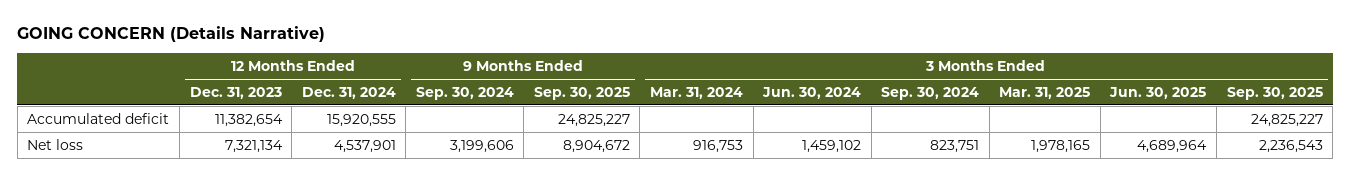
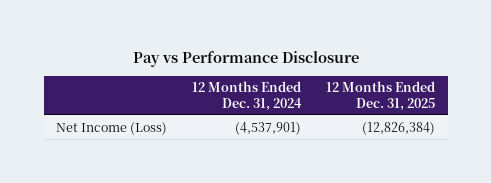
- GOING CONCERN (Details Narrative)
+ Pay vs Performance Disclosure
- | 12 Months Ended Dec. 31, 2023 | 12 Months Ended Dec. 31, 2024 | 9 Months Ended Sep. 30, 2024 | 9 Months Ended Sep. 30, 2025 | 3 Months Ended Mar. 31, 2024 | 3 Months Ended Jun. 30, 2024 | 3 Months Ended Sep. 30, 2024 | 3 Months Ended Mar. 31, 2025 | 3 Months Ended Jun. 30, 2025 | 3 Months Ended Sep. 30, 2025
+ | 12 Months Ended Dec. 31, 2024 | 12 Months Ended Dec. 31, 2025
- Accumulated deficit | 11,382,654 | 15,920,555 | | 24,825,227 | | | | | | 24,825,227
- Net loss | 7,321,134 | 4,537,901 | 3,199,606 | 8,904,672 | 916,753 | 1,459,102 | 823,751 | 1,978,165 | 4,689,964 | 2,236,543
+ Net Income (Loss) | (4,537,901) | (12,826,384)

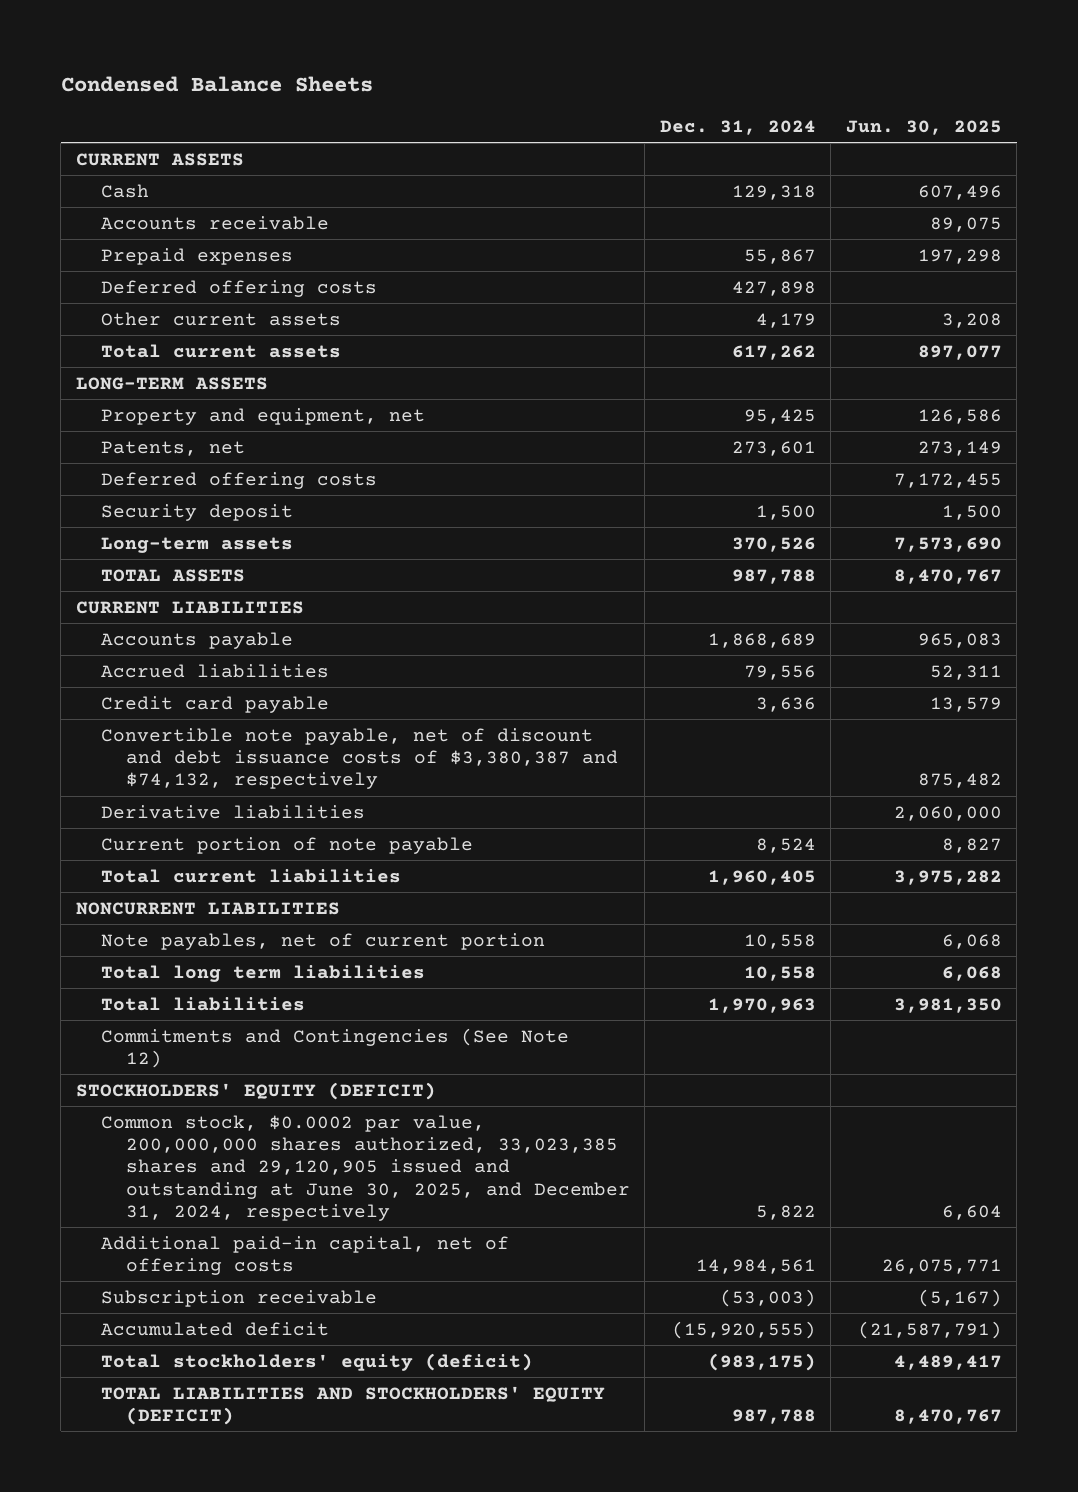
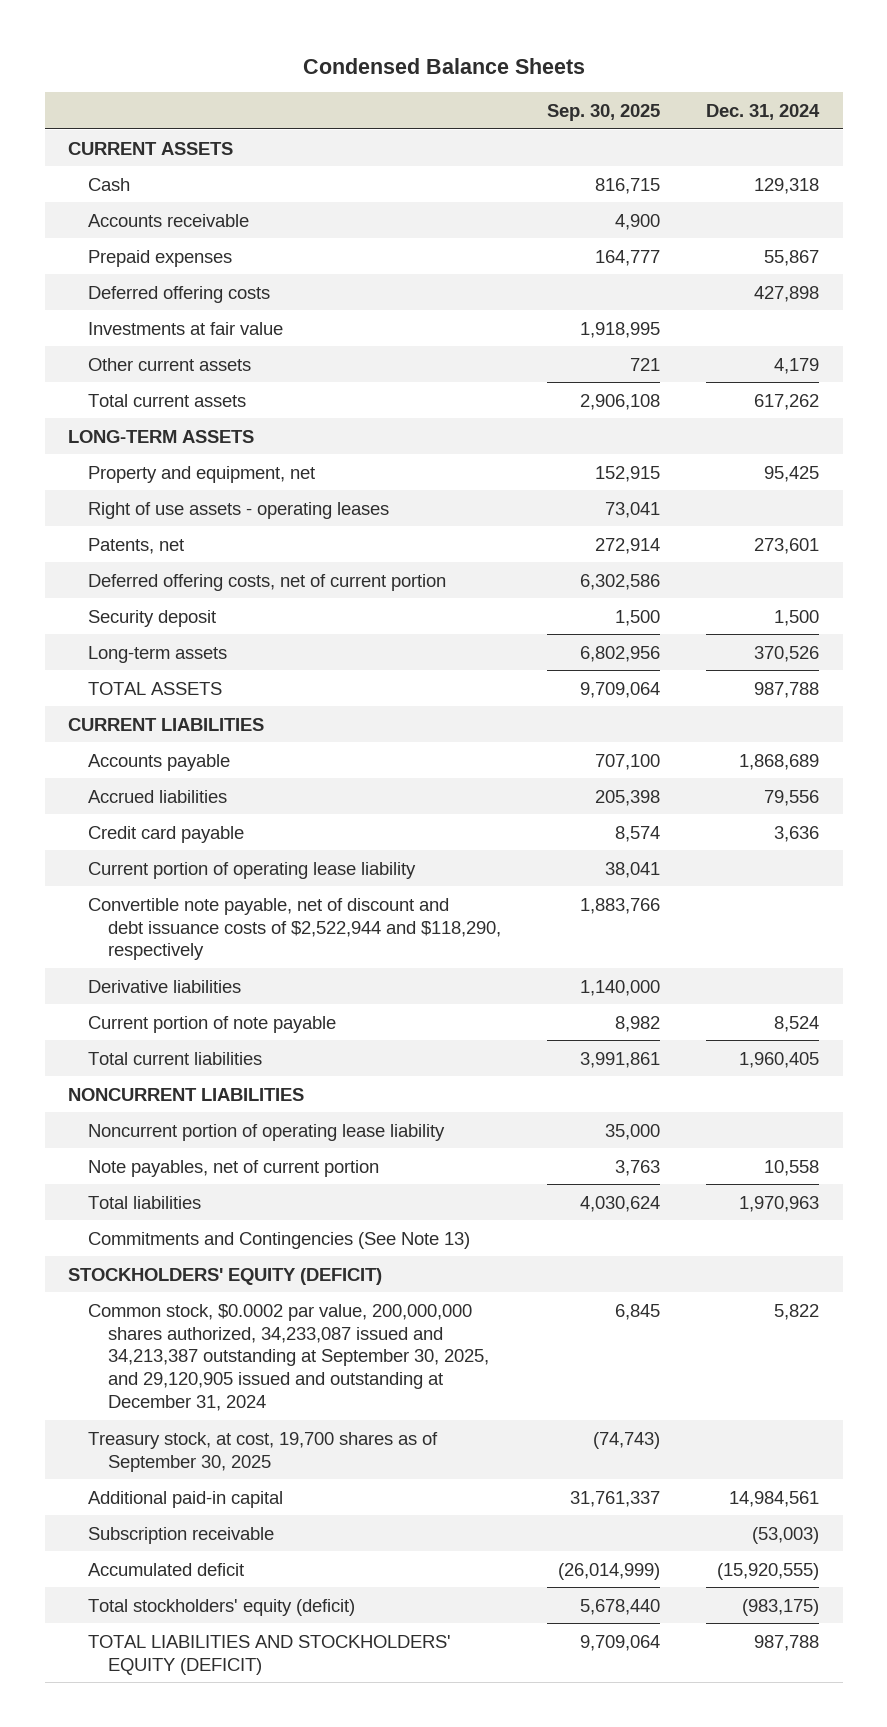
- | Dec. 31, 2024 | Jun. 30, 2025
+ | Sep. 30, 2025 | Dec. 31, 2024
+ Investments at fair value | 1,918,995 |
+ Right of use assets - operating leases | 73,041 |
- Deferred offering costs | | 7,172,455
+ Deferred offering costs, net of current portion | 6,302,586 |
- Convertible note payable, net of discount and debt issuance costs of $3,380,387 and $74,132, respectively | | 875,482
+ Current portion of operating lease liability | 38,041 |
+ Convertible note payable, net of discount and debt issuance costs of $2,522,944 and $118,290, respectively | 1,883,766 |
+ Noncurrent portion of operating lease liability | 35,000 |
- Total long term liabilities | 10,558 | 6,068
- Commitments and Contingencies (See Note 12)
+ Commitments and Contingencies (See Note 13)
- Common stock, $0.0002 par value, 200,000,000 shares authorized, 33,023,385 shares and 29,120,905 issued and outstanding at June 30, 2025, and December 31, 2024, respectively | 5,822 | 6,604
- Additional paid-in capital, net of offering costs | 14,984,561 | 26,075,771
+ Common stock, $0.0002 par value, 200,000,000 shares authorized, 34,233,087 issued and 34,213,387 outstanding at September 30, 2025, and 29,120,905 issued and outstanding at December 31, 2024 | 6,845 | 5,822
+ Treasury stock, at cost, 19,700 shares as of September 30, 2025 | (74,743) |
+ Additional paid-in capital | 31,761,337 | 14,984,561

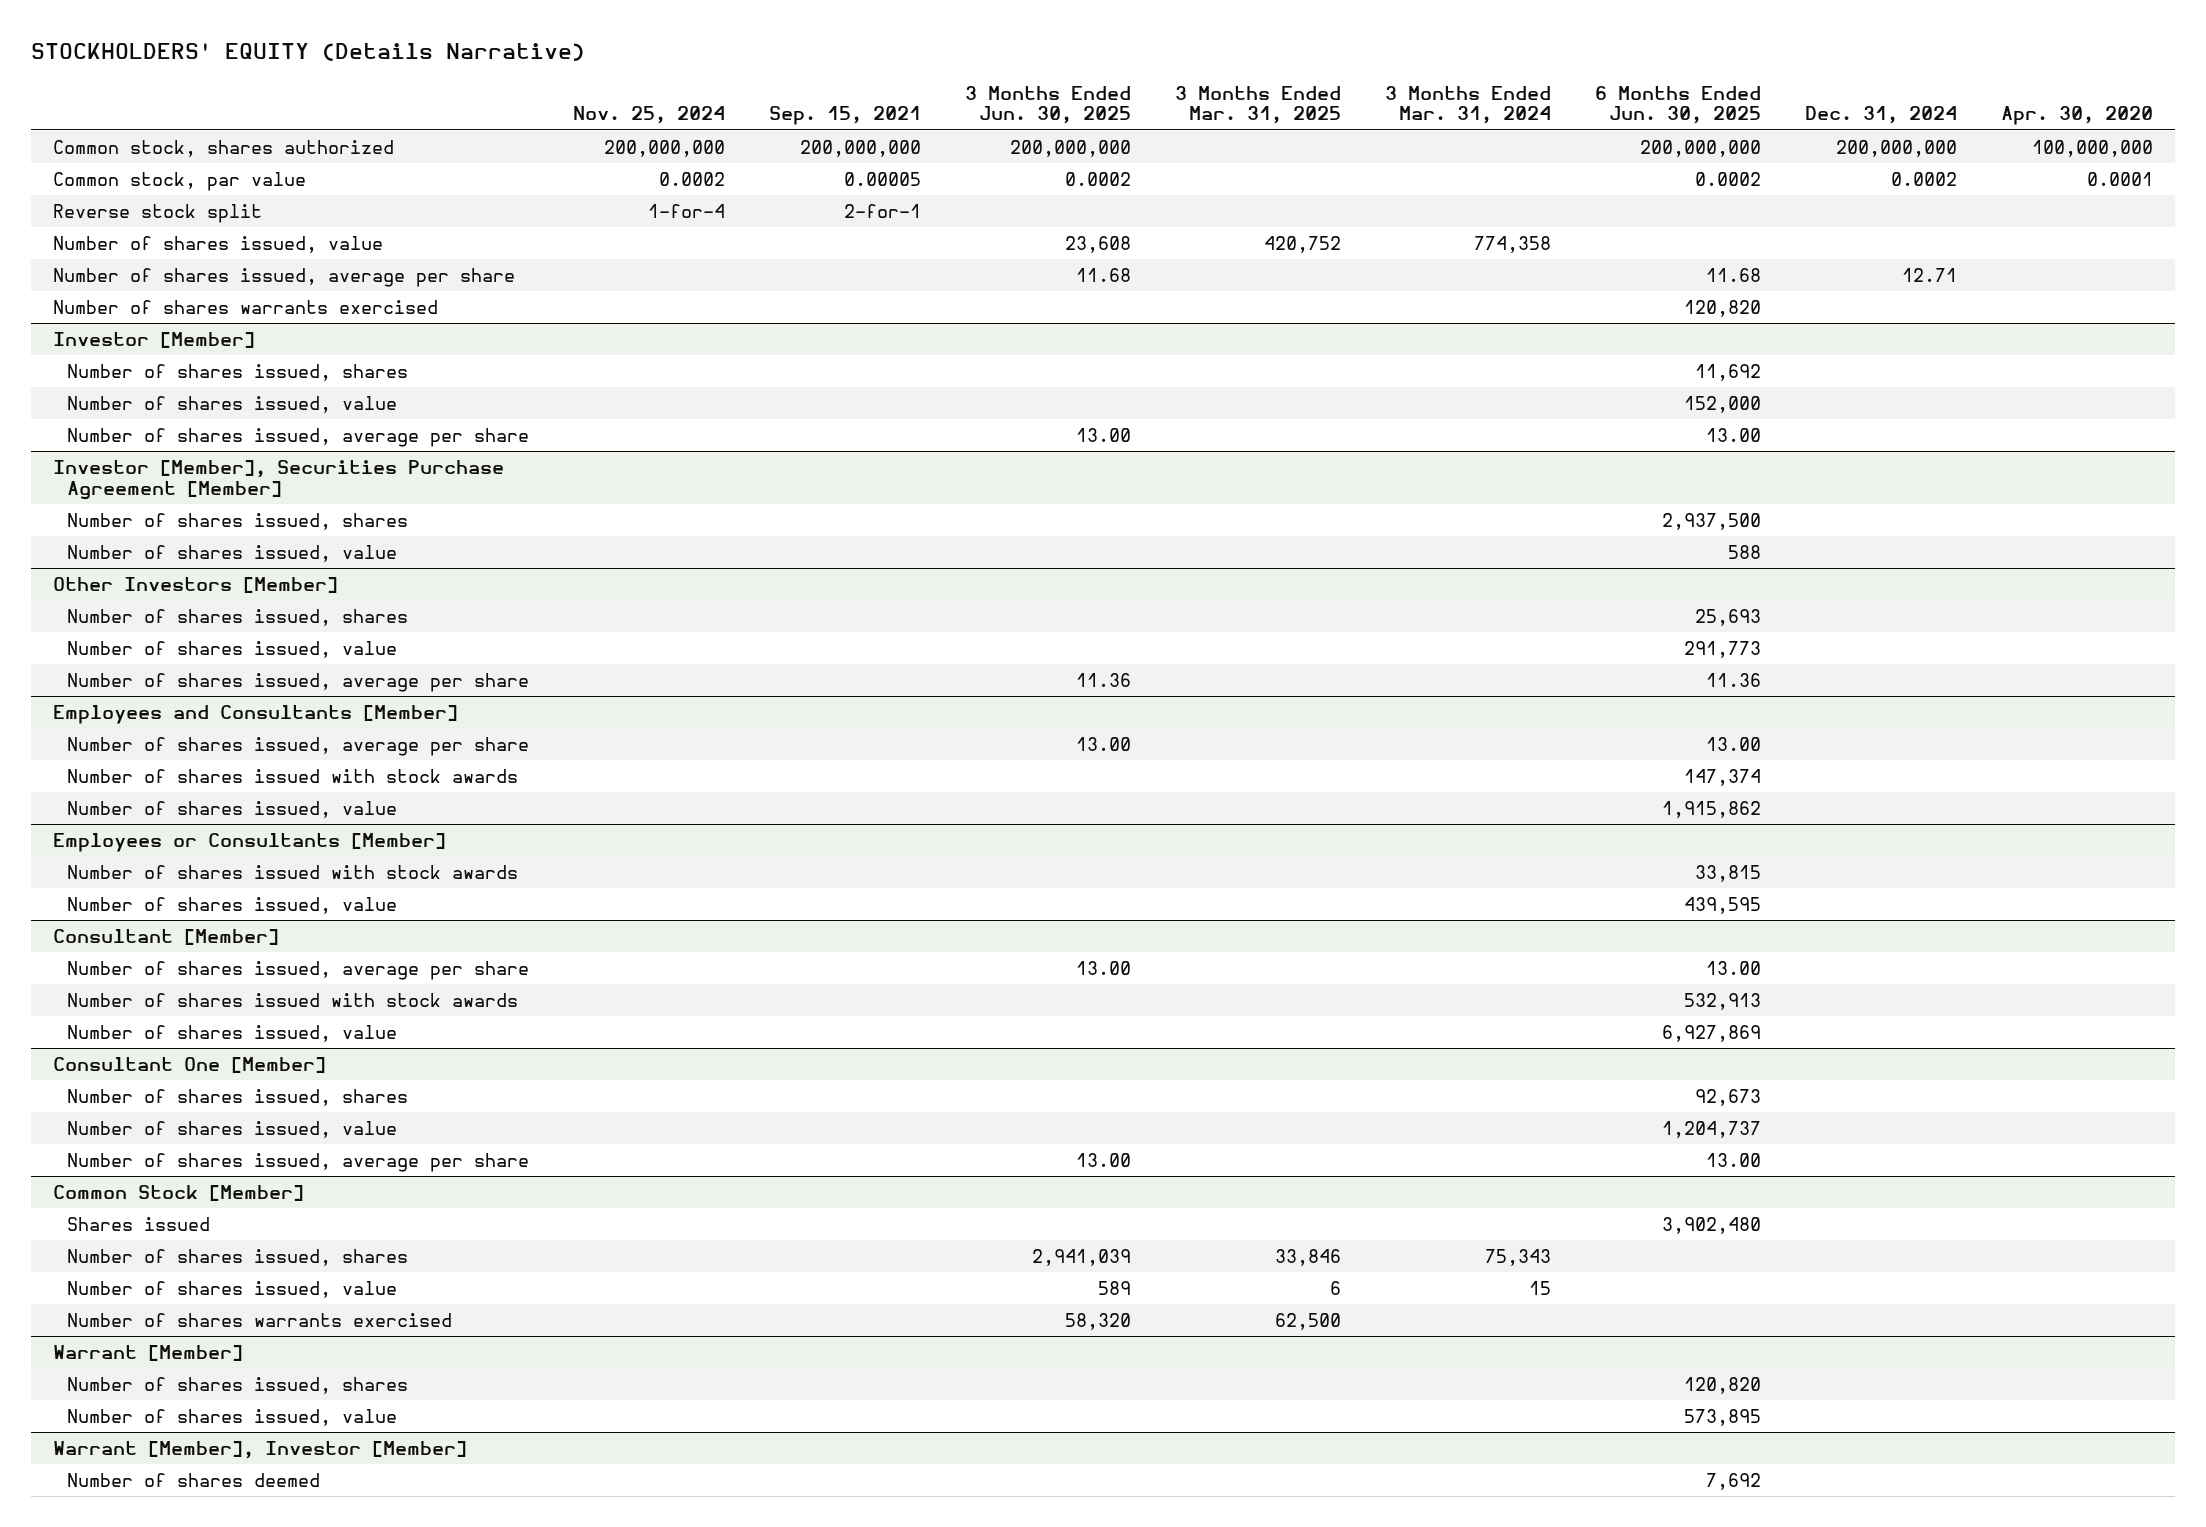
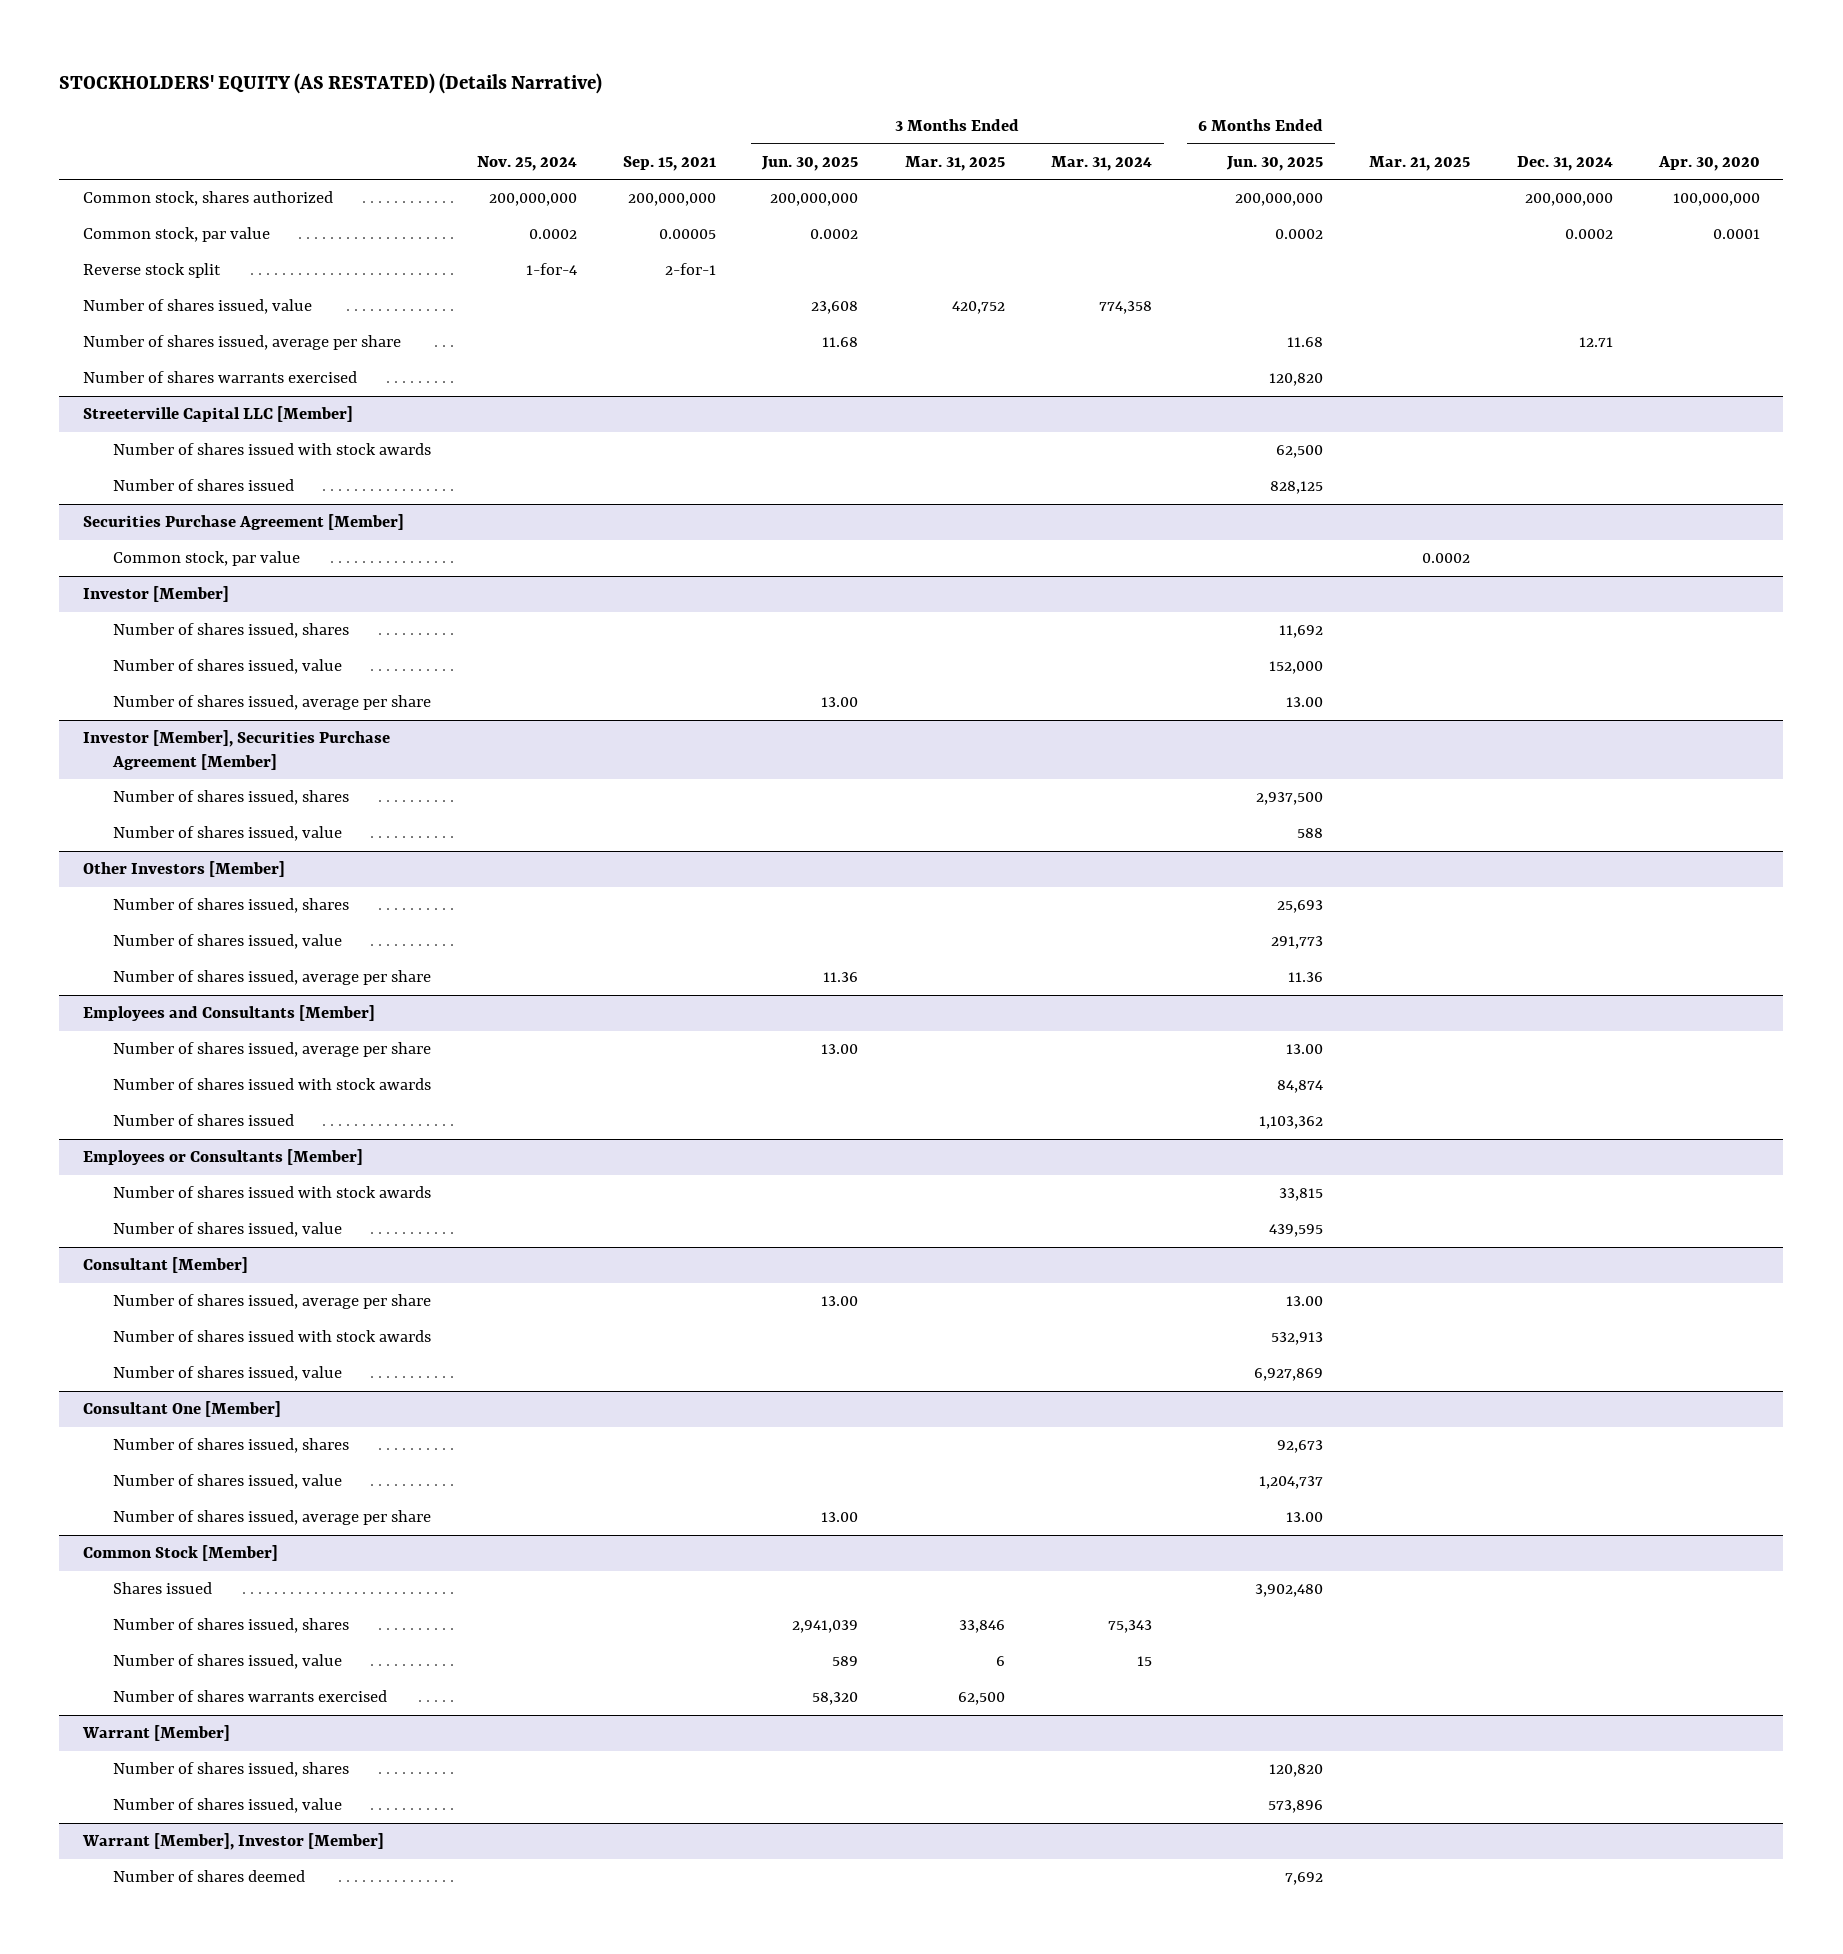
- STOCKHOLDERS' EQUITY (Details Narrative)
+ STOCKHOLDERS' EQUITY (AS RESTATED) (Details Narrative)
- | Nov. 25, 2024 | Sep. 15, 2021 | 3 Months Ended Jun. 30, 2025 | 3 Months Ended Mar. 31, 2025 | 3 Months Ended Mar. 31, 2024 | 6 Months Ended Jun. 30, 2025 | Dec. 31, 2024 | Apr. 30, 2020
+ | Nov. 25, 2024 | Sep. 15, 2021 | 3 Months Ended Jun. 30, 2025 | 3 Months Ended Mar. 31, 2025 | 3 Months Ended Mar. 31, 2024 | 6 Months Ended Jun. 30, 2025 | Mar. 21, 2025 | Dec. 31, 2024 | Apr. 30, 2020
+ Streeterville Capital LLC [Member]
+ Number of shares issued with stock awards | | | | | | 62,500 | | |
+ Number of shares issued | | | | | | 828,125 | | |
+ Securities Purchase Agreement [Member]
+ Common stock, par value | | | | | | | 0.0002 | |
@ Employees and Consultants [Member]
- Number of shares issued with stock awards | | | | | | 147,374 | |
- Number of shares issued, value | | | | | | 1,915,862 | |
+ Number of shares issued with stock awards | | | | | | 84,874 | | |
+ Number of shares issued | | | | | | 1,103,362 | | |
@ Warrant [Member]
- Number of shares issued, value | | | | | | 573,895 | |
+ Number of shares issued, value | | | | | | 573,896 | | |

